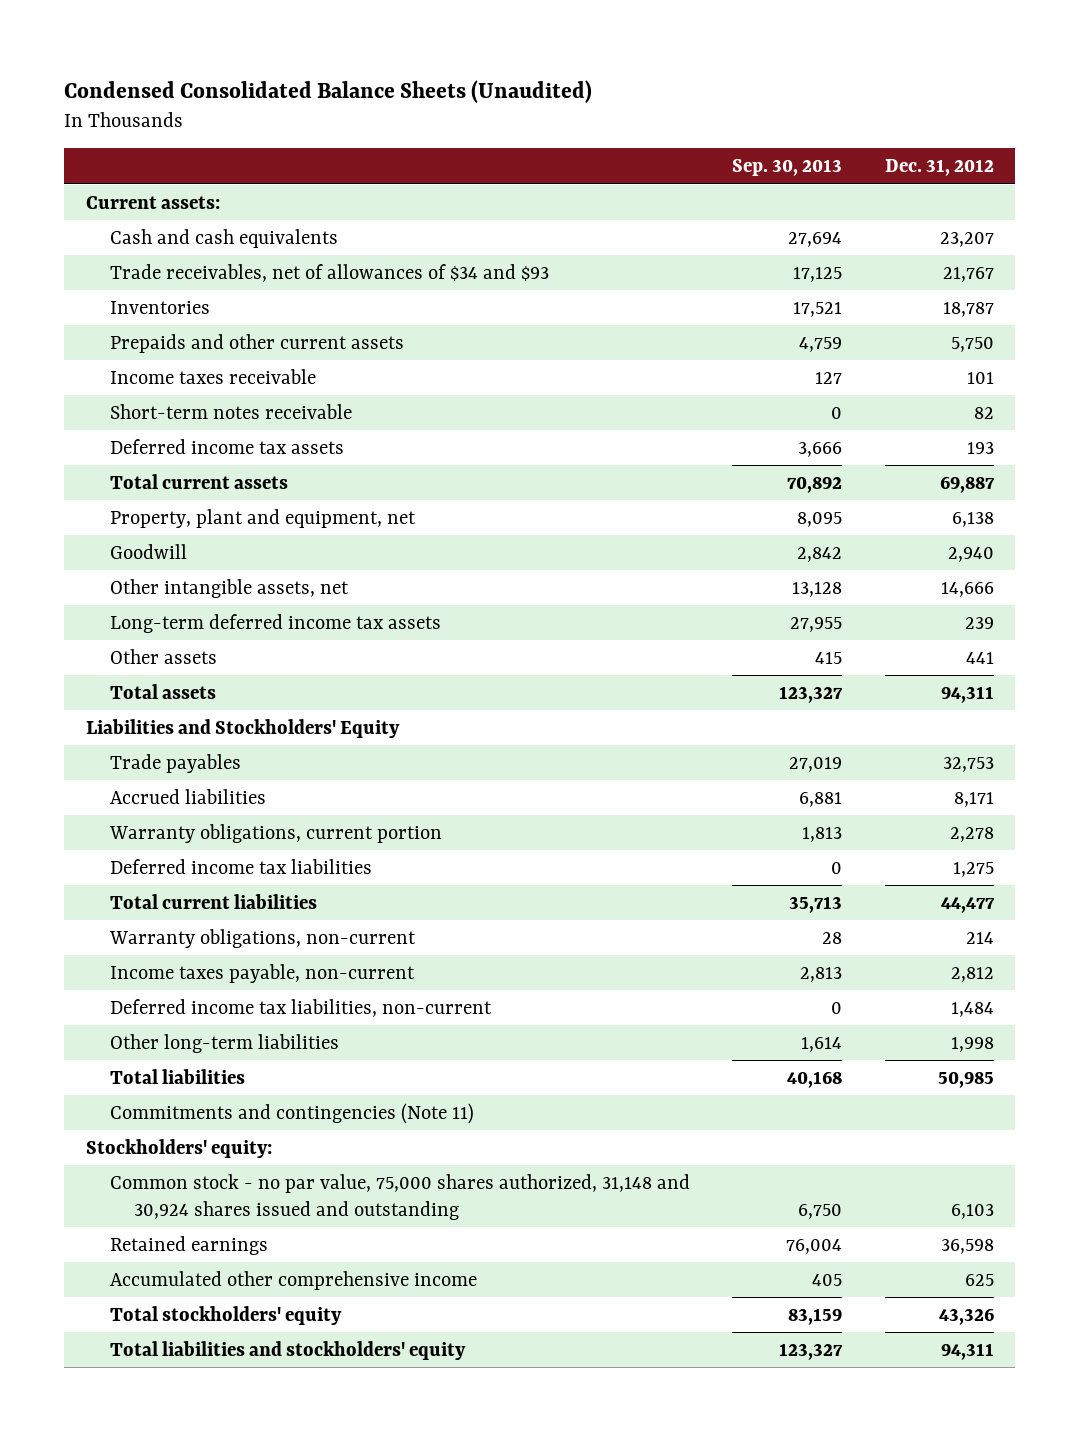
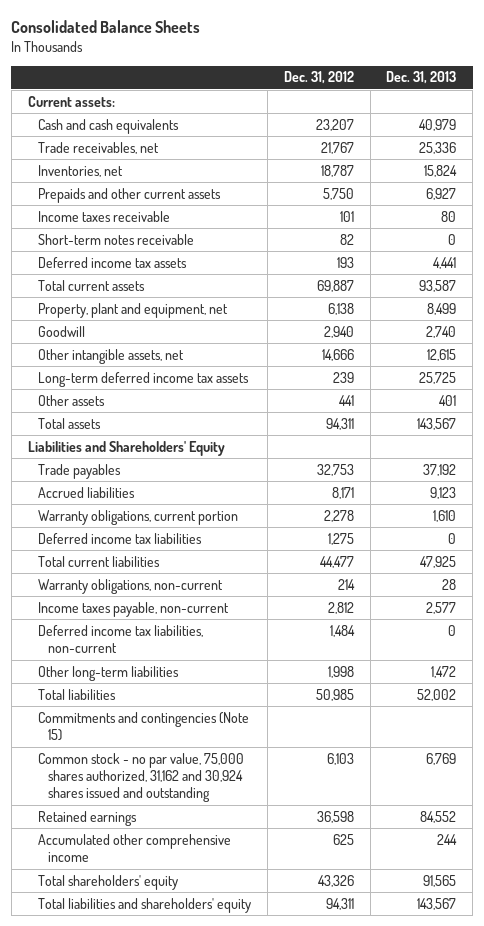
- Condensed Consolidated Balance Sheets (Unaudited)
+ Consolidated Balance Sheets
- | Sep. 30, 2013 | Dec. 31, 2012
+ | Dec. 31, 2012 | Dec. 31, 2013
- Trade receivables, net of allowances of $34 and $93 | 17,125 | 21,767
- Inventories | 17,521 | 18,787
+ Trade receivables, net | 21,767 | 25,336
+ Inventories, net | 18,787 | 15,824
- Liabilities and Stockholders' Equity
+ Liabilities and Shareholders' Equity
- Commitments and contingencies (Note 11)
- Stockholders' equity:
- Common stock - no par value, 75,000 shares authorized, 31,148 and 30,924 shares issued and outstanding | 6,750 | 6,103
+ Commitments and contingencies (Note 15)
+ Common stock - no par value, 75,000 shares authorized, 31,162 and 30,924 shares issued and outstanding | 6,103 | 6,769
- Total stockholders' equity | 83,159 | 43,326
- Total liabilities and stockholders' equity | 123,327 | 94,311
+ Total shareholders' equity | 43,326 | 91,565
+ Total liabilities and shareholders' equity | 94,311 | 143,567

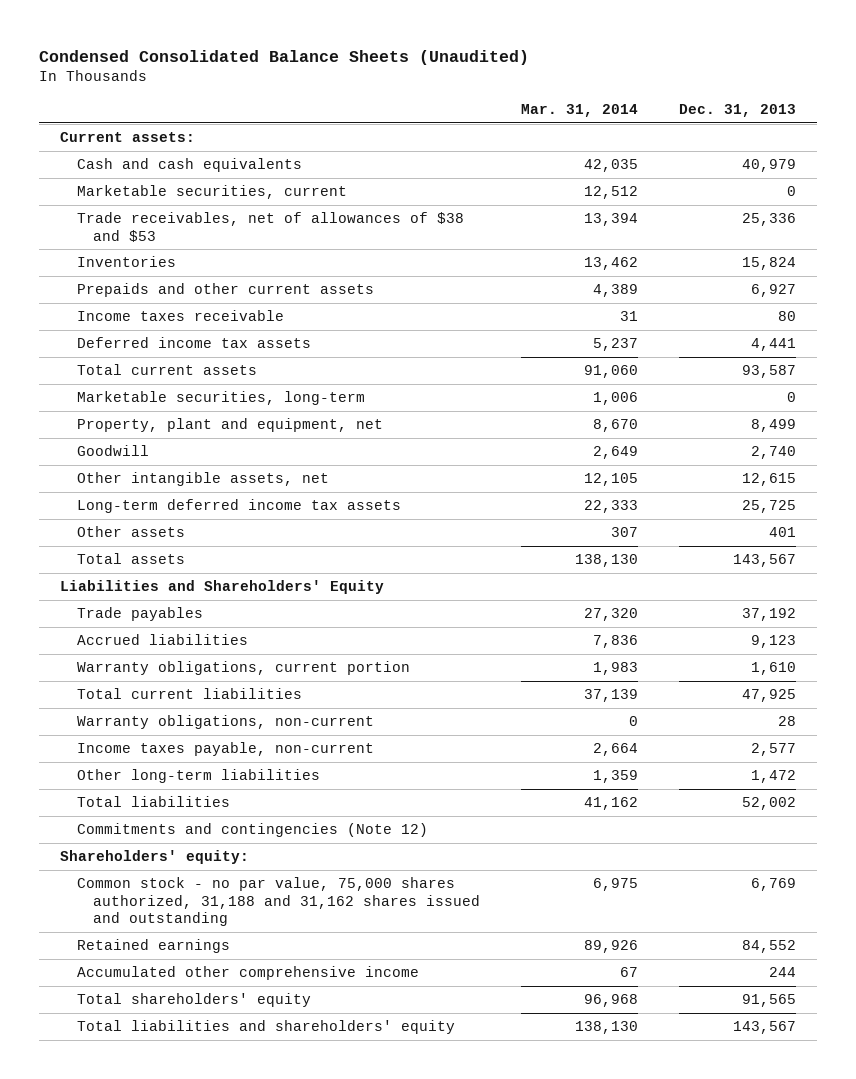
- Consolidated Balance Sheets
+ Condensed Consolidated Balance Sheets (Unaudited)
- | Dec. 31, 2012 | Dec. 31, 2013
+ | Mar. 31, 2014 | Dec. 31, 2013
- Trade receivables, net | 21,767 | 25,336
- Inventories, net | 18,787 | 15,824
+ Marketable securities, current | 12,512 | 0
+ Trade receivables, net of allowances of $38 and $53 | 13,394 | 25,336
+ Inventories | 13,462 | 15,824
- Short-term notes receivable | 82 | 0
+ Marketable securities, long-term | 1,006 | 0
- Deferred income tax liabilities | 1,275 | 0
- Deferred income tax liabilities, non-current | 1,484 | 0
- Commitments and contingencies (Note 15)
- Common stock - no par value, 75,000 shares authorized, 31,162 and 30,924 shares issued and outstanding | 6,103 | 6,769
+ Commitments and contingencies (Note 12)
+ Shareholders' equity:
+ Common stock - no par value, 75,000 shares authorized, 31,188 and 31,162 shares issued and outstanding | 6,975 | 6,769

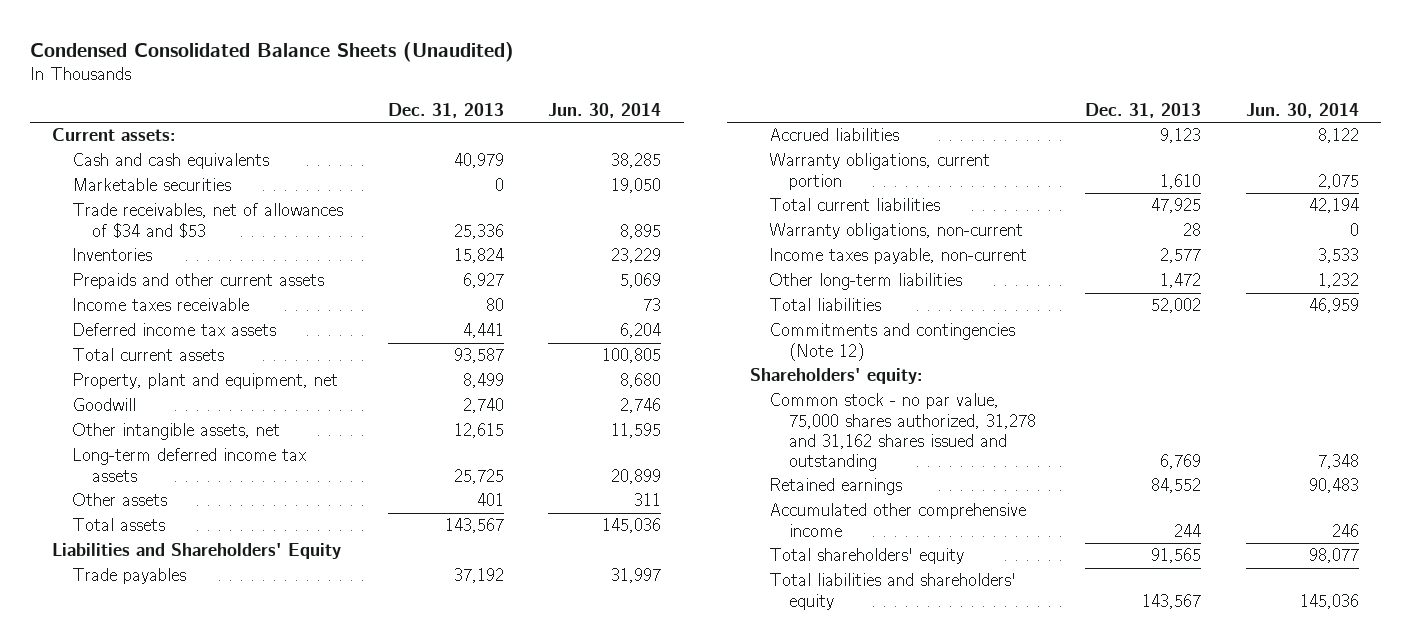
- | Mar. 31, 2014 | Dec. 31, 2013
+ | Dec. 31, 2013 | Jun. 30, 2014
- Marketable securities, current | 12,512 | 0
- Trade receivables, net of allowances of $38 and $53 | 13,394 | 25,336
+ Marketable securities | 0 | 19,050
+ Trade receivables, net of allowances of $34 and $53 | 25,336 | 8,895
- Marketable securities, long-term | 1,006 | 0
- Common stock - no par value, 75,000 shares authorized, 31,188 and 31,162 shares issued and outstanding | 6,975 | 6,769
+ Common stock - no par value, 75,000 shares authorized, 31,278 and 31,162 shares issued and outstanding | 6,769 | 7,348

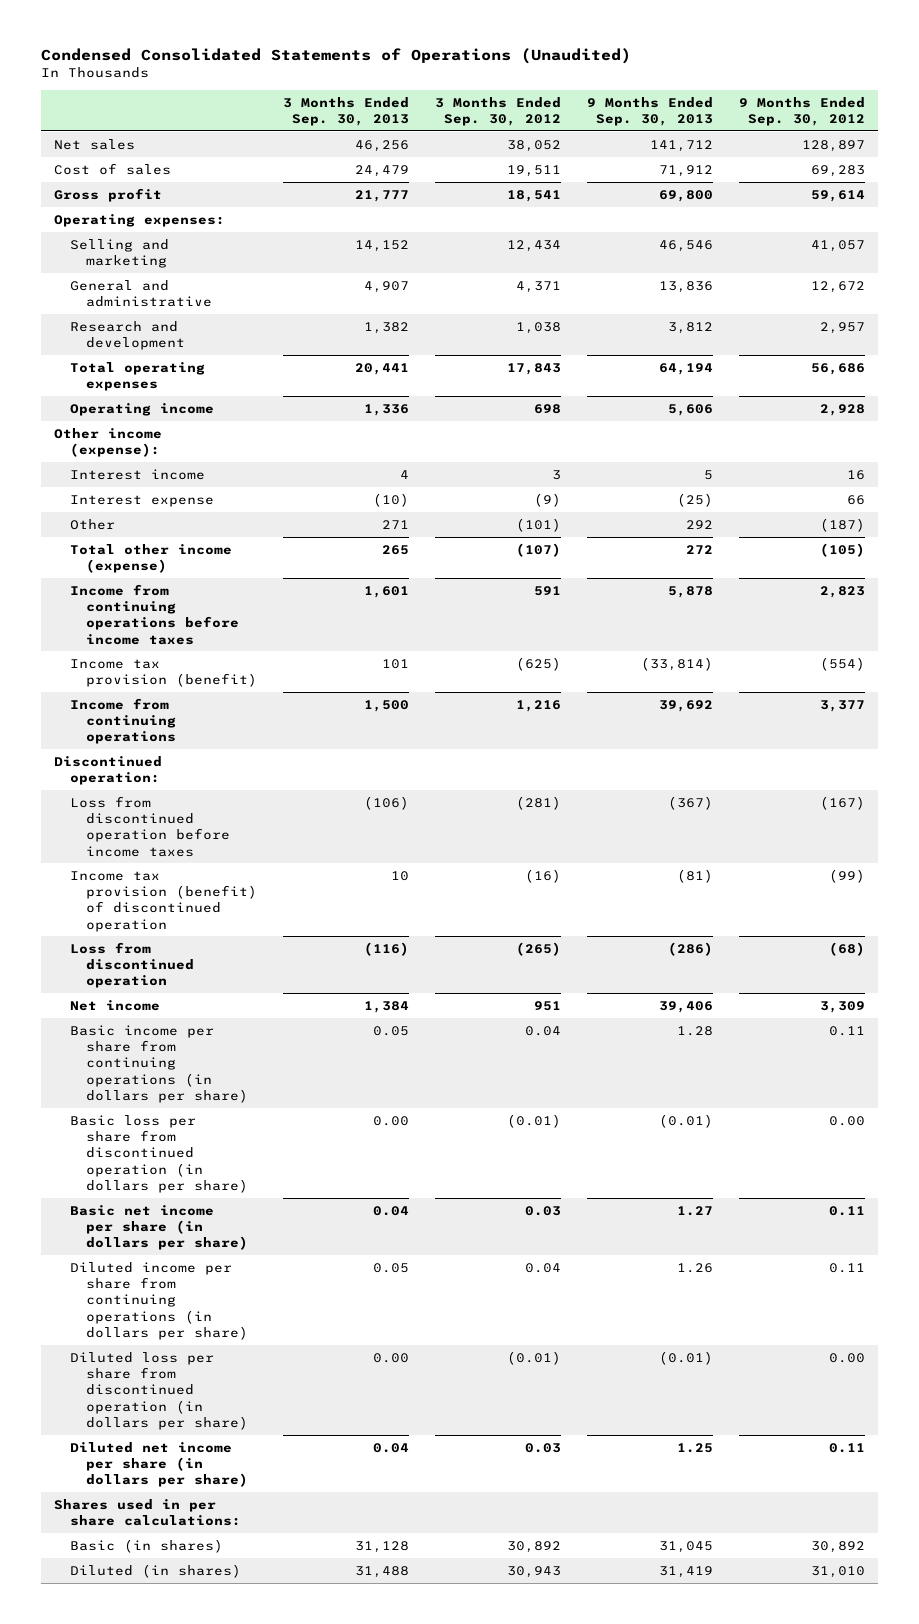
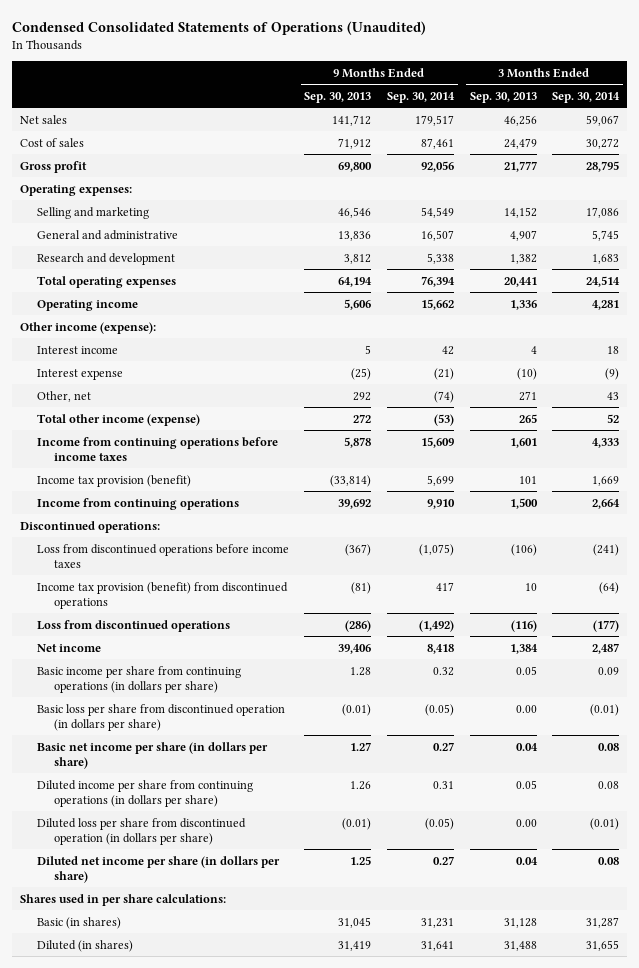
- | 3 Months Ended Sep. 30, 2013 | 3 Months Ended Sep. 30, 2012 | 9 Months Ended Sep. 30, 2013 | 9 Months Ended Sep. 30, 2012
+ | 9 Months Ended Sep. 30, 2013 | 9 Months Ended Sep. 30, 2014 | 3 Months Ended Sep. 30, 2013 | 3 Months Ended Sep. 30, 2014
- Other | 271 | (101) | 292 | (187)
+ Other, net | 292 | (74) | 271 | 43
- Discontinued operation:
- Loss from discontinued operation before income taxes | (106) | (281) | (367) | (167)
- Income tax provision (benefit) of discontinued operation | 10 | (16) | (81) | (99)
- Loss from discontinued operation | (116) | (265) | (286) | (68)
+ Discontinued operations:
+ Loss from discontinued operations before income taxes | (367) | (1,075) | (106) | (241)
+ Income tax provision (benefit) from discontinued operations | (81) | 417 | 10 | (64)
+ Loss from discontinued operations | (286) | (1,492) | (116) | (177)

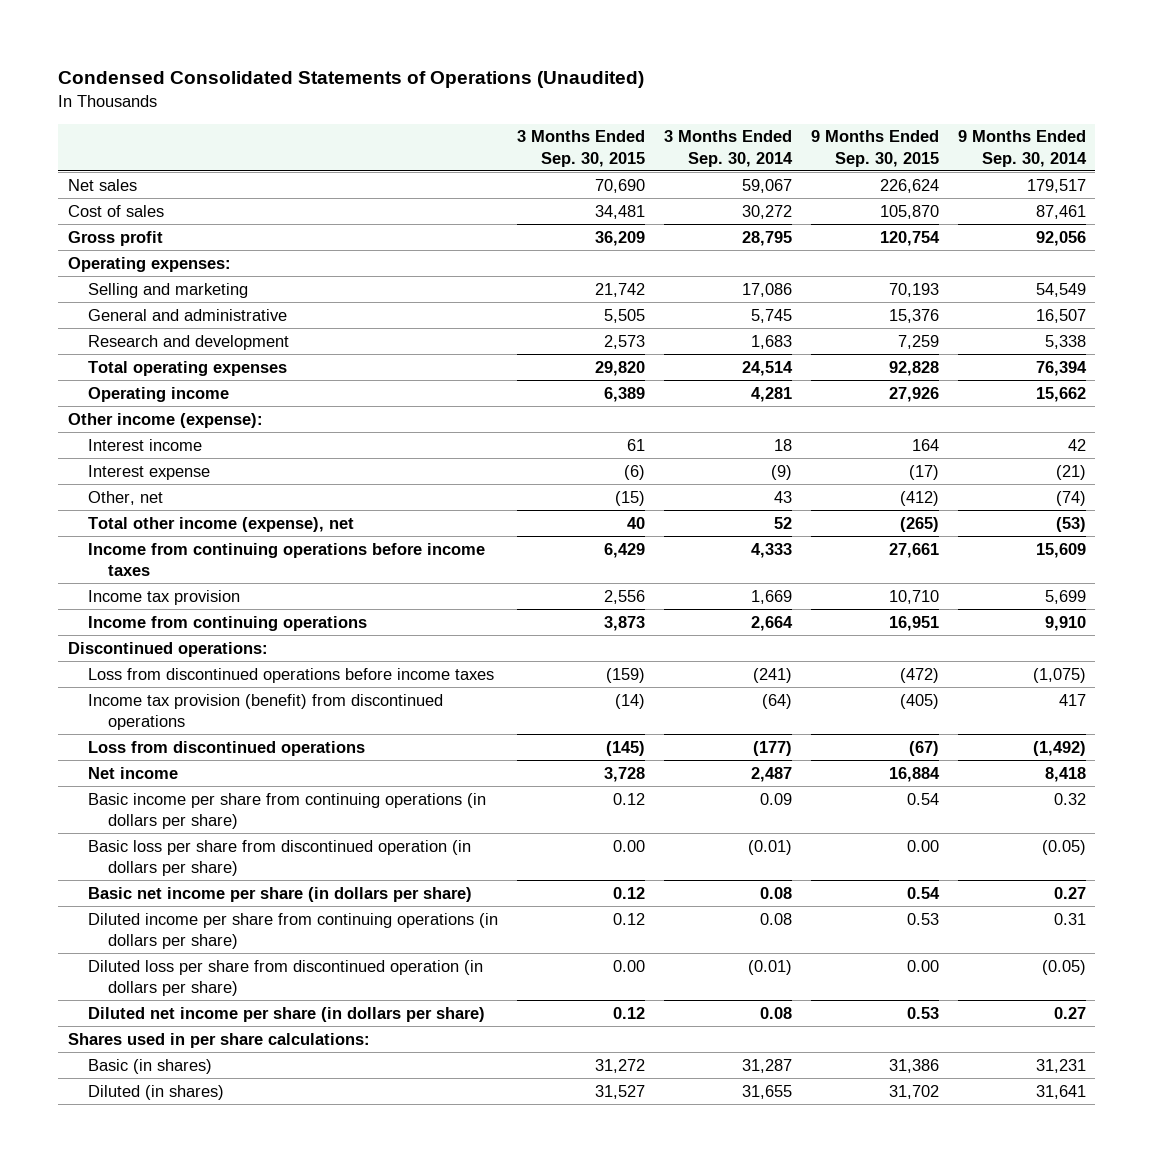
- | 9 Months Ended Sep. 30, 2013 | 9 Months Ended Sep. 30, 2014 | 3 Months Ended Sep. 30, 2013 | 3 Months Ended Sep. 30, 2014
+ | 3 Months Ended Sep. 30, 2015 | 3 Months Ended Sep. 30, 2014 | 9 Months Ended Sep. 30, 2015 | 9 Months Ended Sep. 30, 2014
- Total other income (expense) | 272 | (53) | 265 | 52
+ Total other income (expense), net | 40 | 52 | (265) | (53)
- Income tax provision (benefit) | (33,814) | 5,699 | 101 | 1,669
+ Income tax provision | 2,556 | 1,669 | 10,710 | 5,699

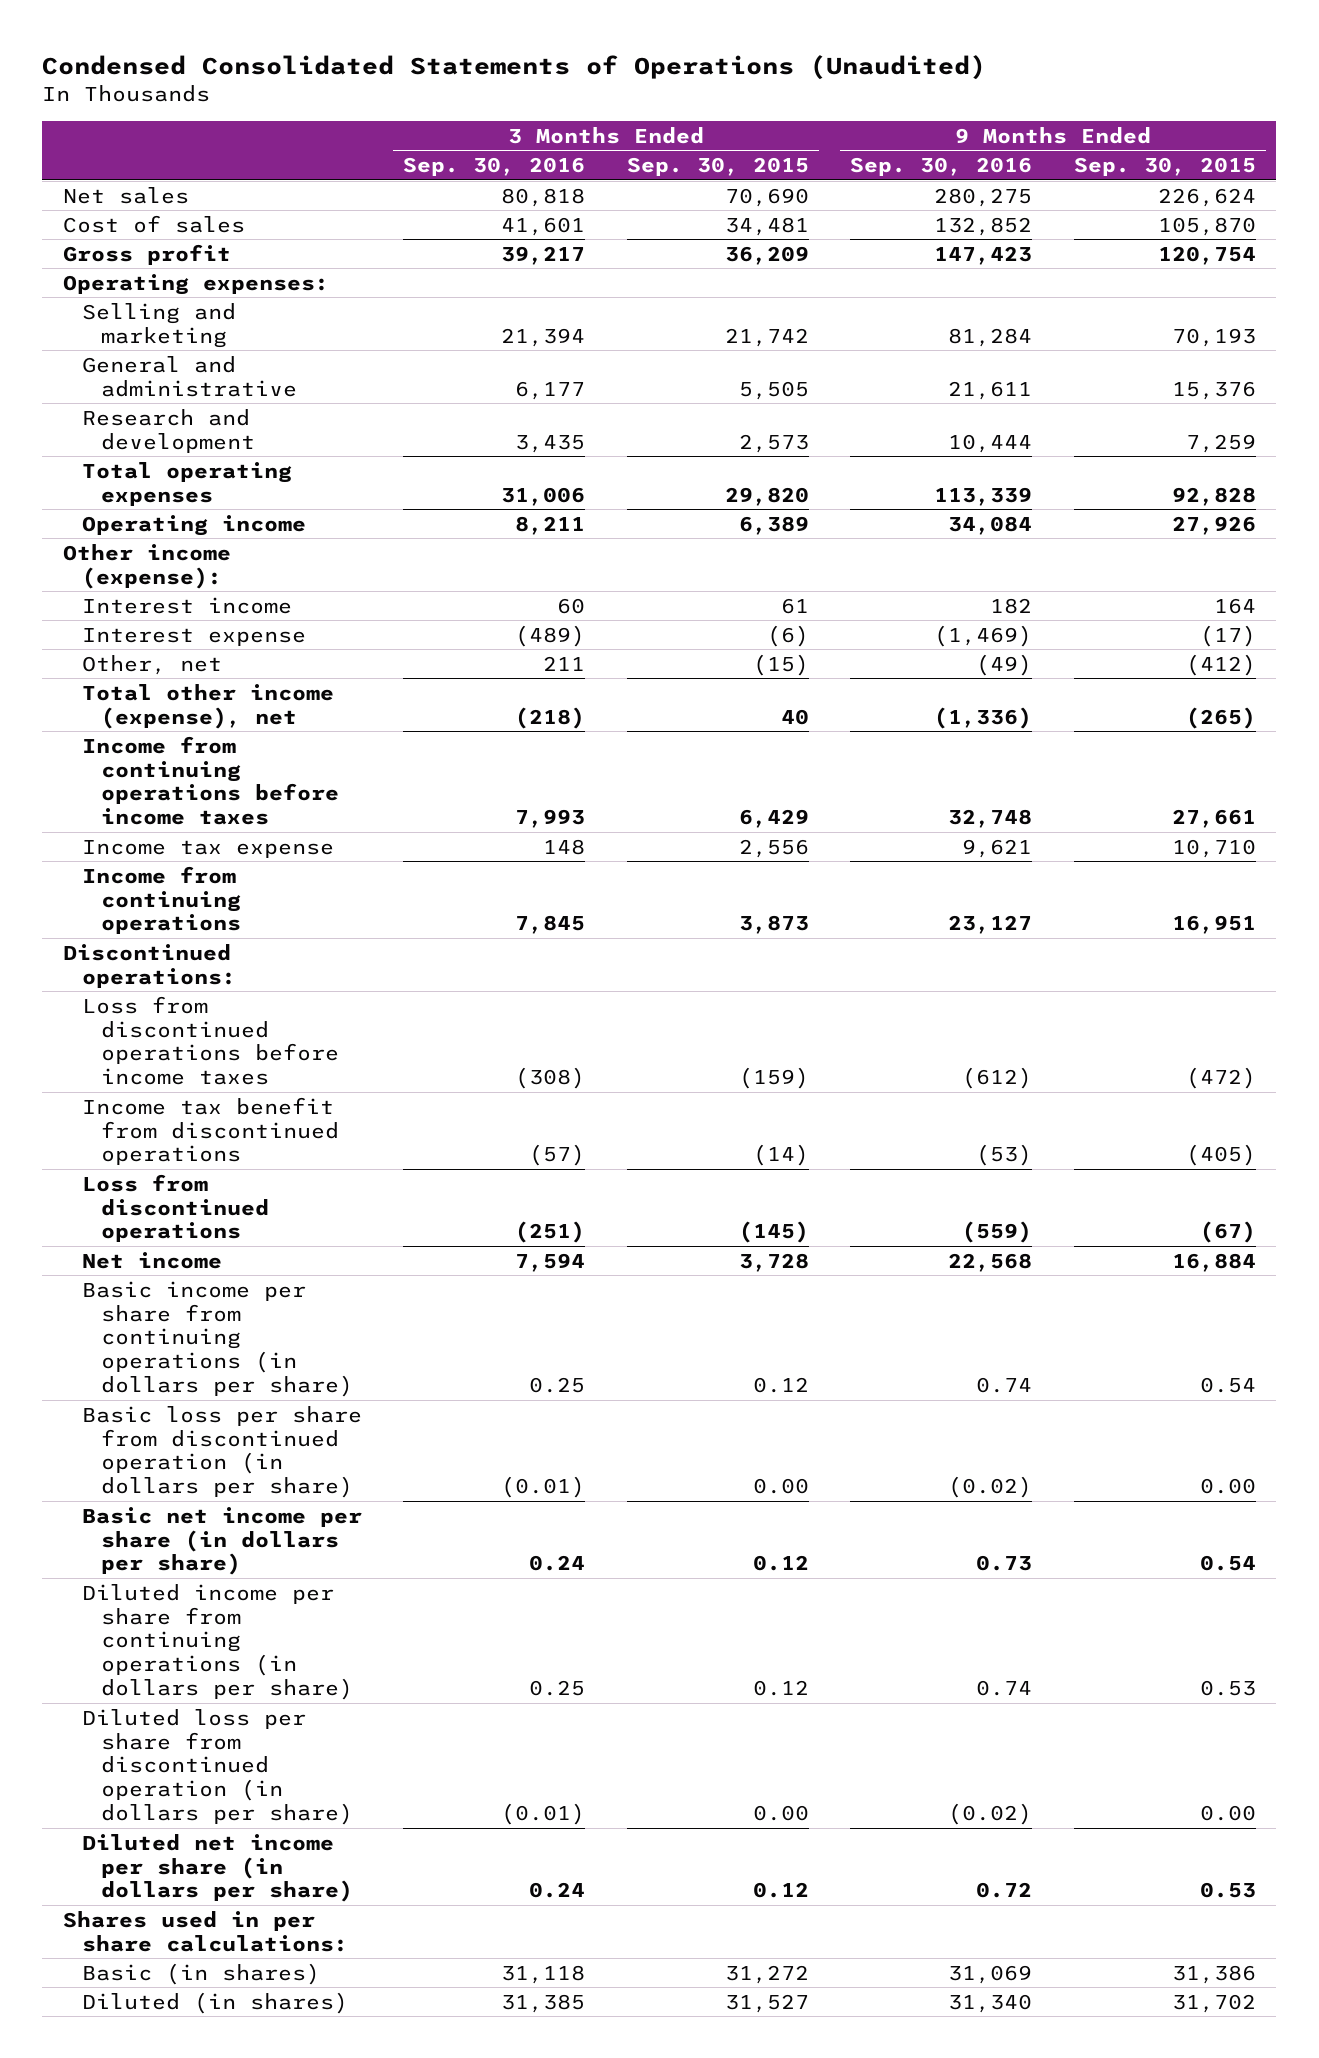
- | 3 Months Ended Sep. 30, 2015 | 3 Months Ended Sep. 30, 2014 | 9 Months Ended Sep. 30, 2015 | 9 Months Ended Sep. 30, 2014
+ | 3 Months Ended Sep. 30, 2016 | 3 Months Ended Sep. 30, 2015 | 9 Months Ended Sep. 30, 2016 | 9 Months Ended Sep. 30, 2015
- Income tax provision | 2,556 | 1,669 | 10,710 | 5,699
+ Income tax expense | 148 | 2,556 | 9,621 | 10,710
- Income tax provision (benefit) from discontinued operations | (14) | (64) | (405) | 417
+ Income tax benefit from discontinued operations | (57) | (14) | (53) | (405)

